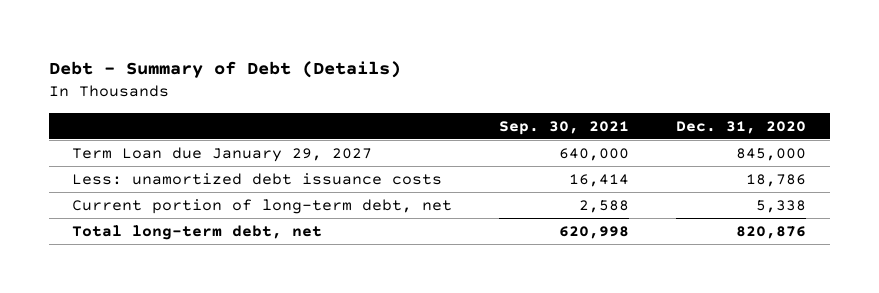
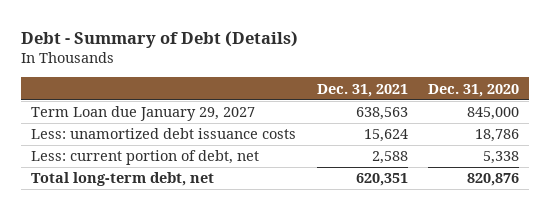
- | Sep. 30, 2021 | Dec. 31, 2020
+ | Dec. 31, 2021 | Dec. 31, 2020
- Current portion of long-term debt, net | 2,588 | 5,338
+ Less: current portion of debt, net | 2,588 | 5,338

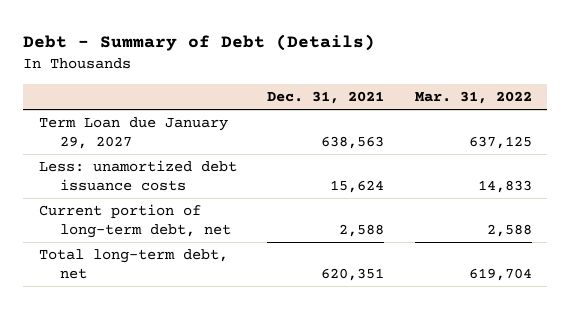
- | Dec. 31, 2021 | Dec. 31, 2020
+ | Dec. 31, 2021 | Mar. 31, 2022
- Less: current portion of debt, net | 2,588 | 5,338
+ Current portion of long-term debt, net | 2,588 | 2,588

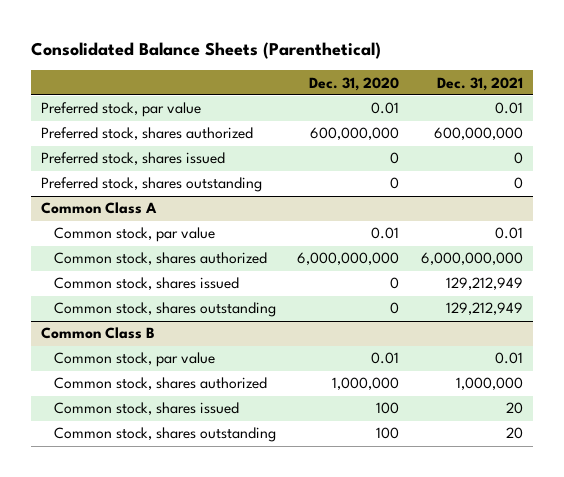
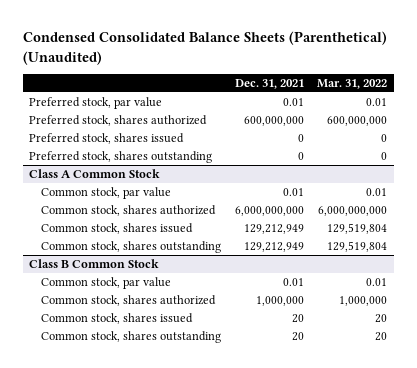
- Consolidated Balance Sheets (Parenthetical)
+ Condensed Consolidated Balance Sheets (Parenthetical) (Unaudited)
- | Dec. 31, 2020 | Dec. 31, 2021
+ | Dec. 31, 2021 | Mar. 31, 2022
- Common Class A
+ Class A Common Stock
- Common Class B
+ Class B Common Stock

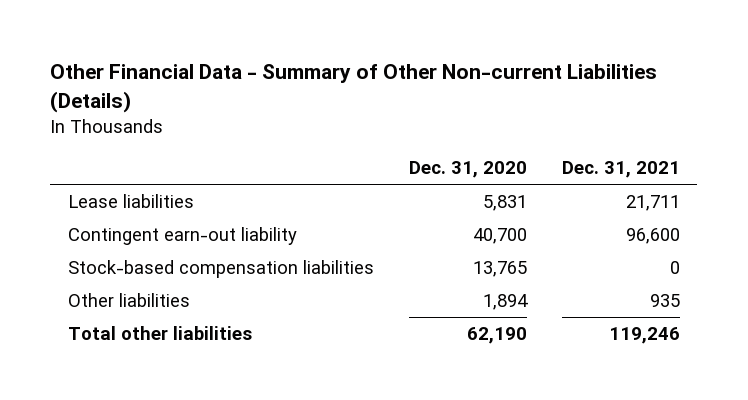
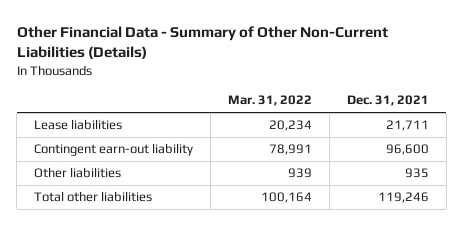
- Other Financial Data - Summary of Other Non-current Liabilities (Details)
+ Other Financial Data - Summary of Other Non-Current Liabilities (Details)
- | Dec. 31, 2020 | Dec. 31, 2021
+ | Mar. 31, 2022 | Dec. 31, 2021
- Stock-based compensation liabilities | 13,765 | 0

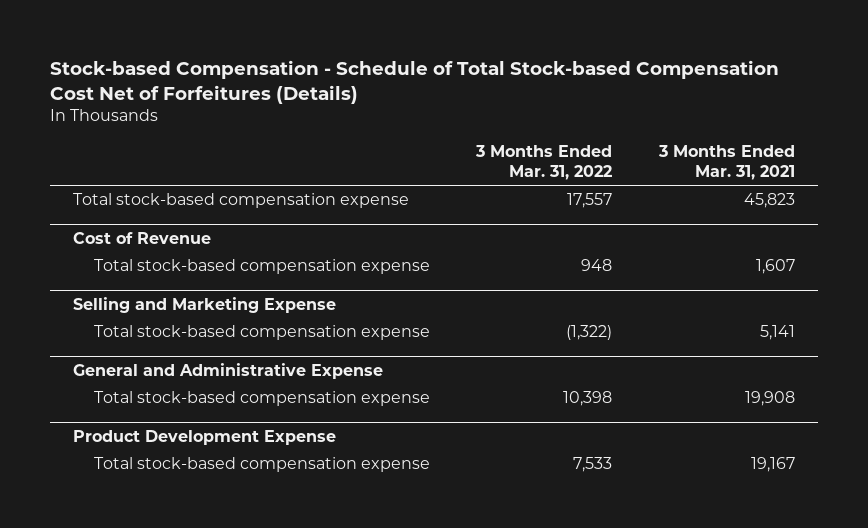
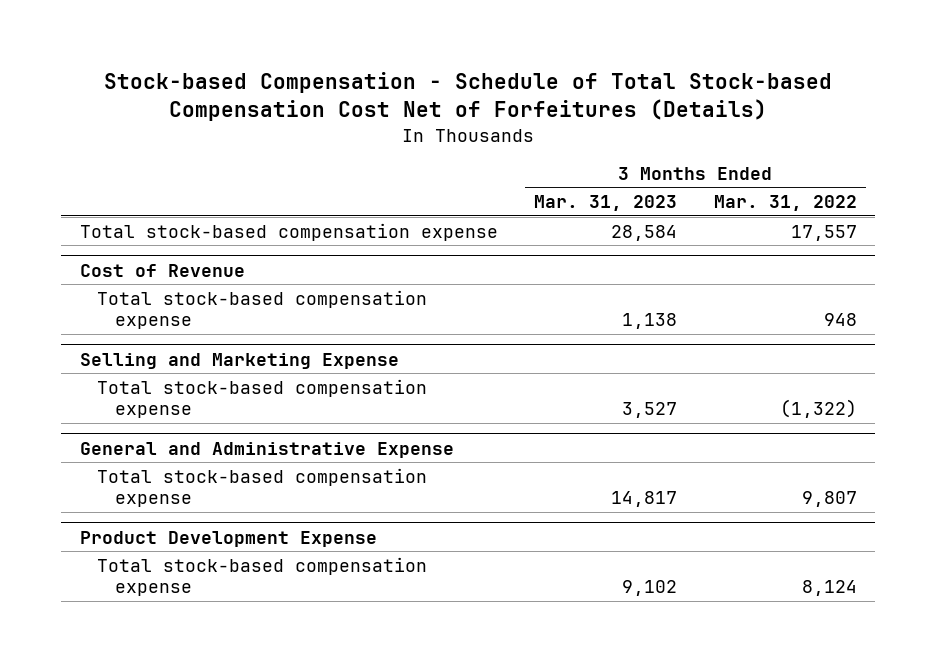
- | 3 Months Ended Mar. 31, 2022 | 3 Months Ended Mar. 31, 2021
+ | 3 Months Ended Mar. 31, 2023 | 3 Months Ended Mar. 31, 2022
@ General and Administrative Expense
- Total stock-based compensation expense | 10,398 | 19,908
+ Total stock-based compensation expense | 14,817 | 9,807
@ Product Development Expense
- Total stock-based compensation expense | 7,533 | 19,167
+ Total stock-based compensation expense | 9,102 | 8,124

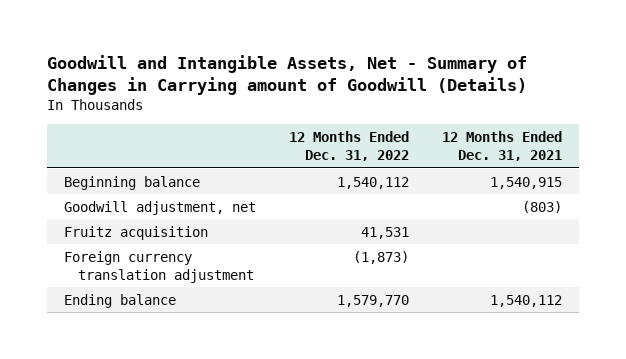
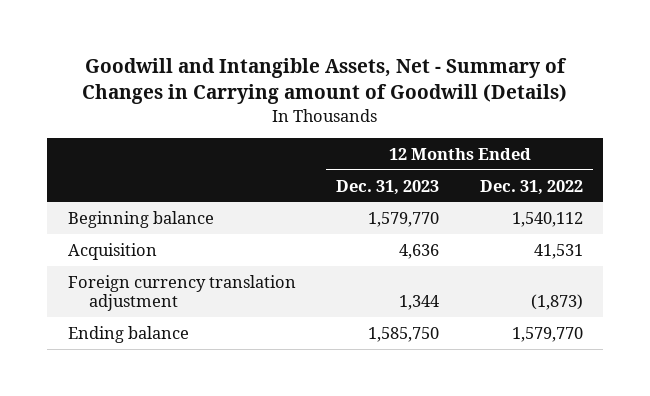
- | 12 Months Ended Dec. 31, 2022 | 12 Months Ended Dec. 31, 2021
+ | 12 Months Ended Dec. 31, 2023 | 12 Months Ended Dec. 31, 2022
- Goodwill adjustment, net | | (803)
- Fruitz acquisition | 41,531 |
+ Acquisition | 4,636 | 41,531

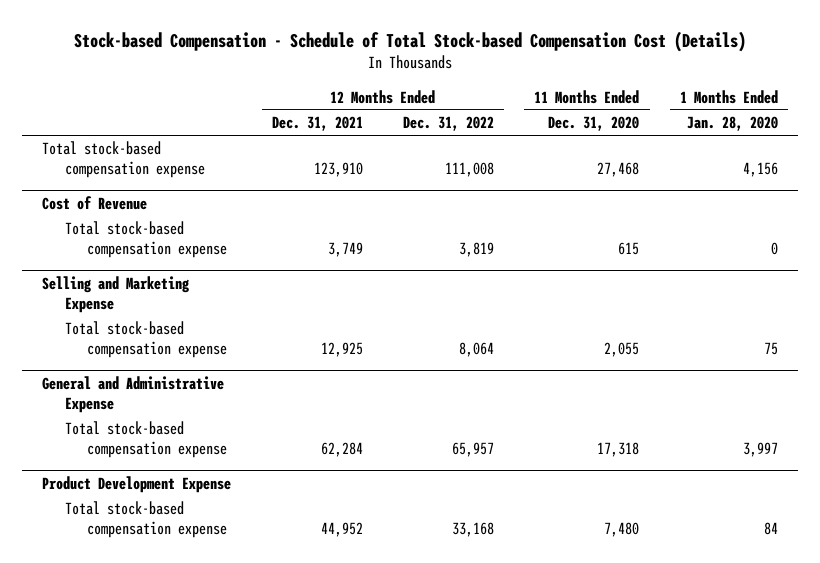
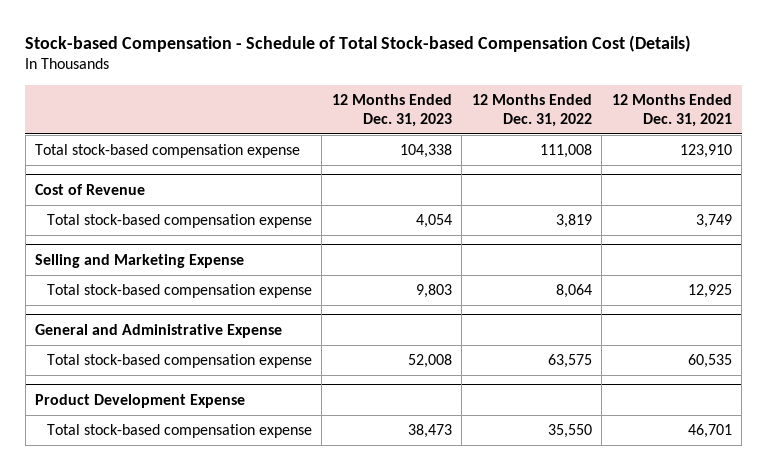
- | 12 Months Ended Dec. 31, 2021 | 12 Months Ended Dec. 31, 2022 | 11 Months Ended Dec. 31, 2020 | 1 Months Ended Jan. 28, 2020
+ | 12 Months Ended Dec. 31, 2023 | 12 Months Ended Dec. 31, 2022 | 12 Months Ended Dec. 31, 2021
@ General and Administrative Expense
- Total stock-based compensation expense | 62,284 | 65,957 | 17,318 | 3,997
+ Total stock-based compensation expense | 52,008 | 63,575 | 60,535
@ Product Development Expense
- Total stock-based compensation expense | 44,952 | 33,168 | 7,480 | 84
+ Total stock-based compensation expense | 38,473 | 35,550 | 46,701

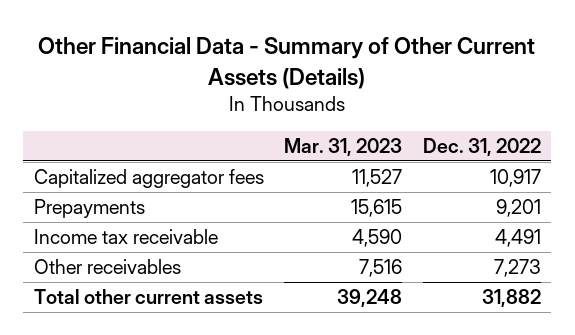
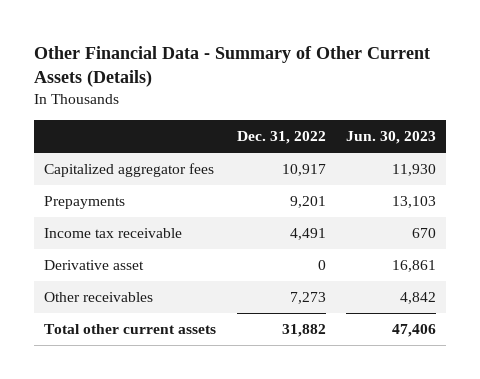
- | Mar. 31, 2023 | Dec. 31, 2022
+ | Dec. 31, 2022 | Jun. 30, 2023
+ Derivative asset | 0 | 16,861

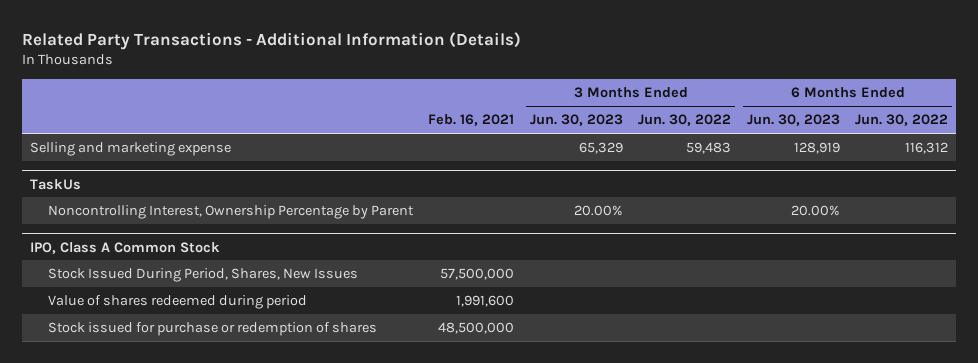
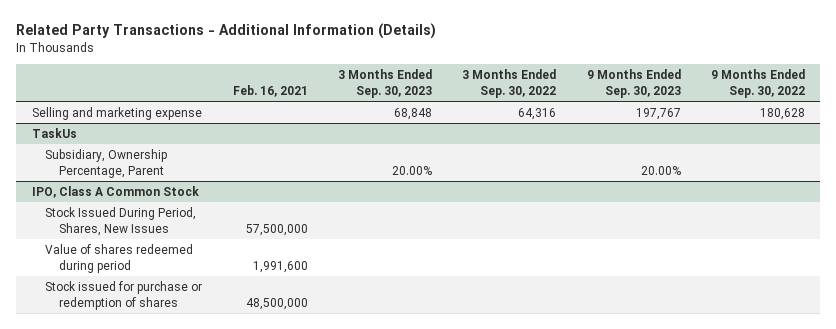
- | Feb. 16, 2021 | 3 Months Ended Jun. 30, 2023 | 3 Months Ended Jun. 30, 2022 | 6 Months Ended Jun. 30, 2023 | 6 Months Ended Jun. 30, 2022
+ | Feb. 16, 2021 | 3 Months Ended Sep. 30, 2023 | 3 Months Ended Sep. 30, 2022 | 9 Months Ended Sep. 30, 2023 | 9 Months Ended Sep. 30, 2022
@ TaskUs
- Noncontrolling Interest, Ownership Percentage by Parent | | 20.00% | | 20.00% |
+ Subsidiary, Ownership Percentage, Parent | | 20.00% | | 20.00% |

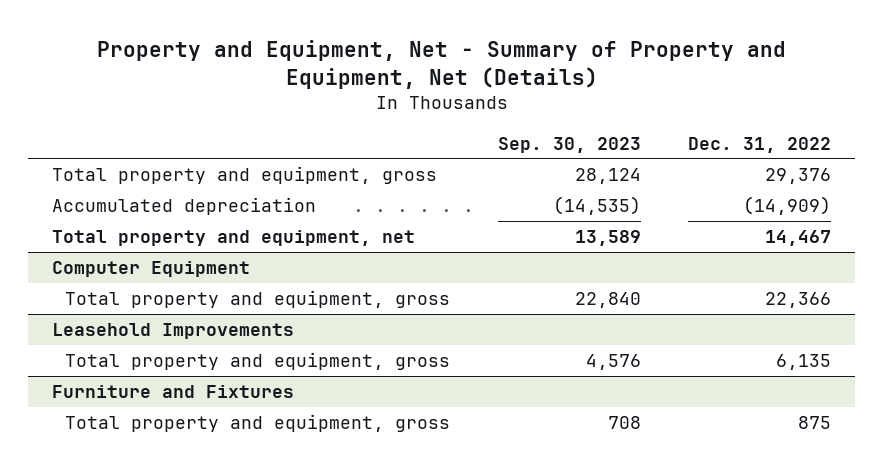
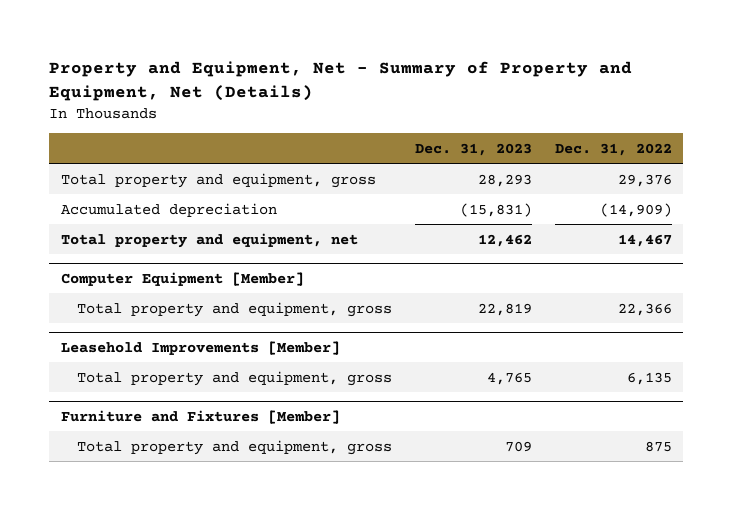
- | Sep. 30, 2023 | Dec. 31, 2022
+ | Dec. 31, 2023 | Dec. 31, 2022
- Computer Equipment
+ Computer Equipment [Member]
- Leasehold Improvements
+ Leasehold Improvements [Member]
- Furniture and Fixtures
+ Furniture and Fixtures [Member]

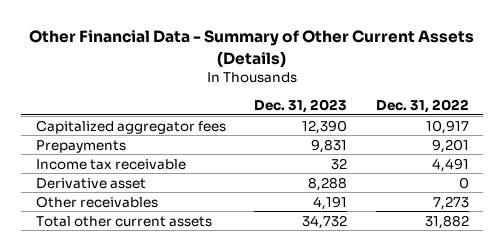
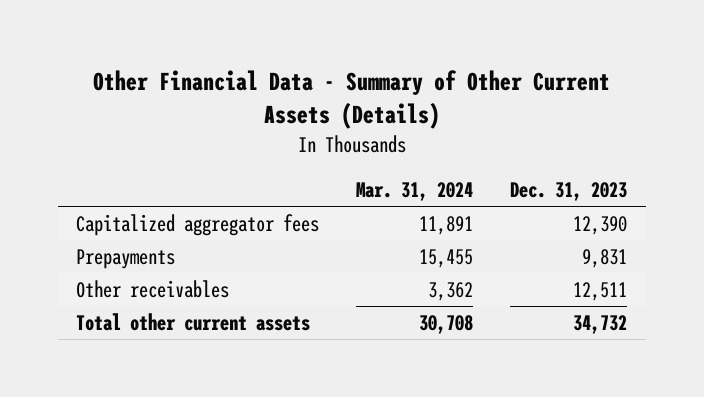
- | Dec. 31, 2023 | Dec. 31, 2022
+ | Mar. 31, 2024 | Dec. 31, 2023
- Income tax receivable | 32 | 4,491
- Derivative asset | 8,288 | 0
- Other receivables | 4,191 | 7,273
+ Other receivables | 3,362 | 12,511

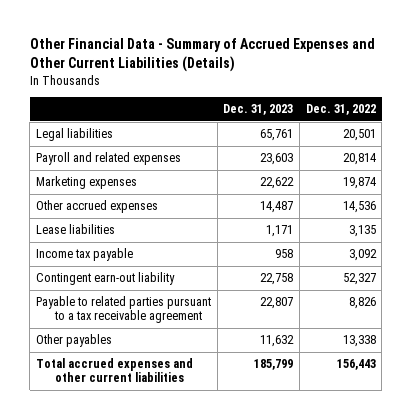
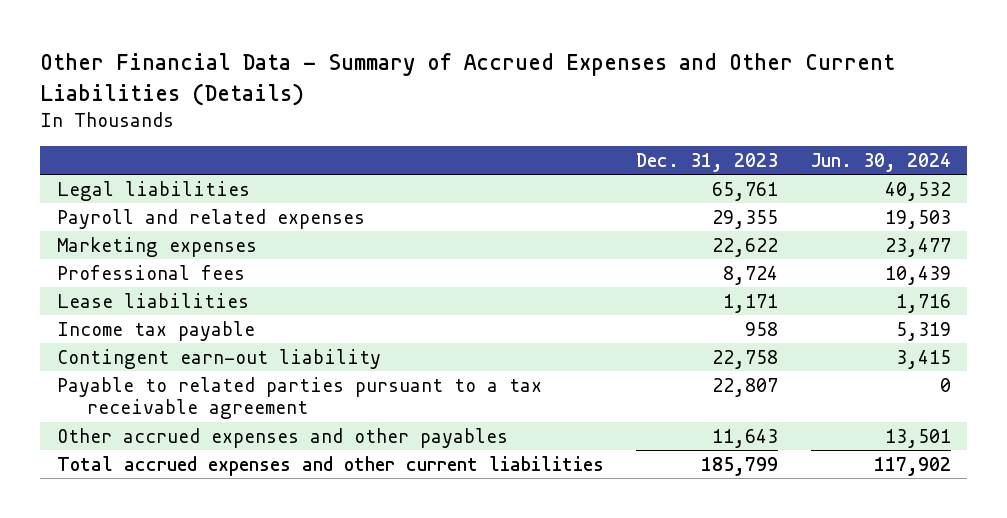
- | Dec. 31, 2023 | Dec. 31, 2022
+ | Dec. 31, 2023 | Jun. 30, 2024
- Payroll and related expenses | 23,603 | 20,814
+ Payroll and related expenses | 29,355 | 19,503
- Other accrued expenses | 14,487 | 14,536
+ Professional fees | 8,724 | 10,439
- Other payables | 11,632 | 13,338
+ Other accrued expenses and other payables | 11,643 | 13,501

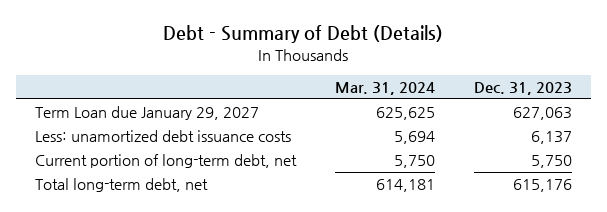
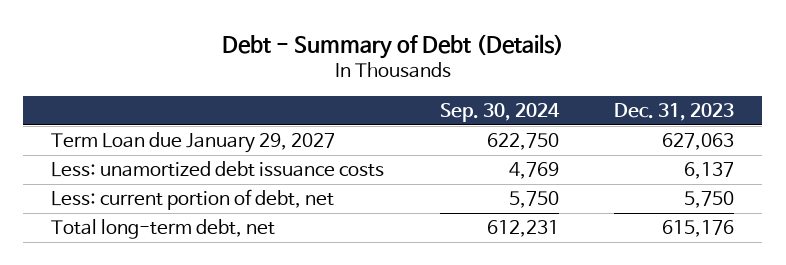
- | Mar. 31, 2024 | Dec. 31, 2023
+ | Sep. 30, 2024 | Dec. 31, 2023
- Current portion of long-term debt, net | 5,750 | 5,750
+ Less: current portion of debt, net | 5,750 | 5,750

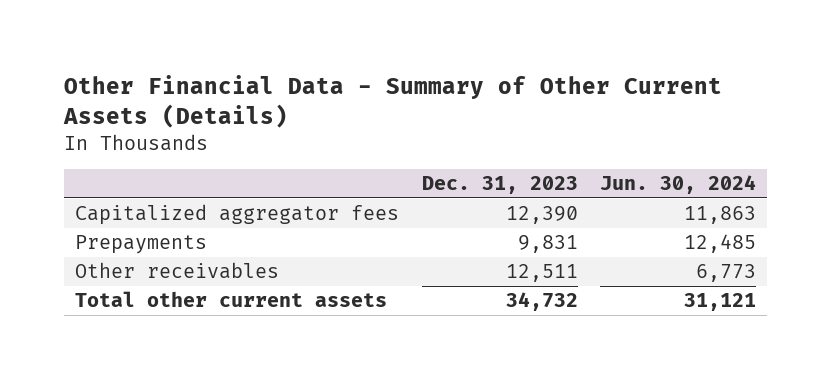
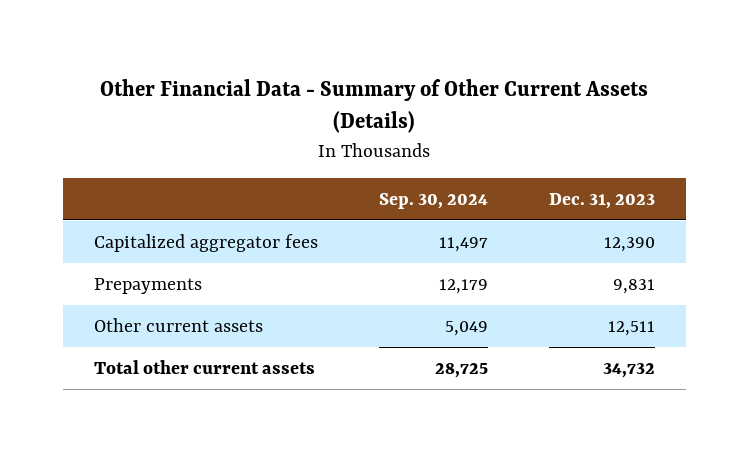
- | Dec. 31, 2023 | Jun. 30, 2024
+ | Sep. 30, 2024 | Dec. 31, 2023
- Other receivables | 12,511 | 6,773
+ Other current assets | 5,049 | 12,511

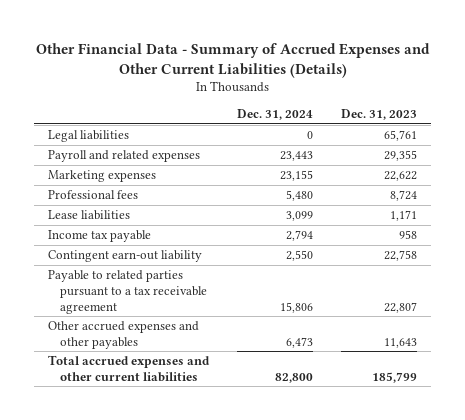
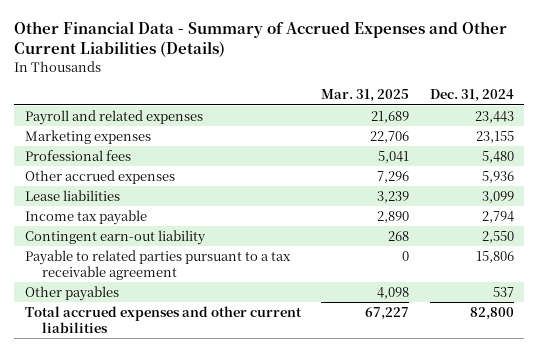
- | Dec. 31, 2024 | Dec. 31, 2023
+ | Mar. 31, 2025 | Dec. 31, 2024
- Legal liabilities | 0 | 65,761
+ Other accrued expenses | 7,296 | 5,936
- Other accrued expenses and other payables | 6,473 | 11,643
+ Other payables | 4,098 | 537

